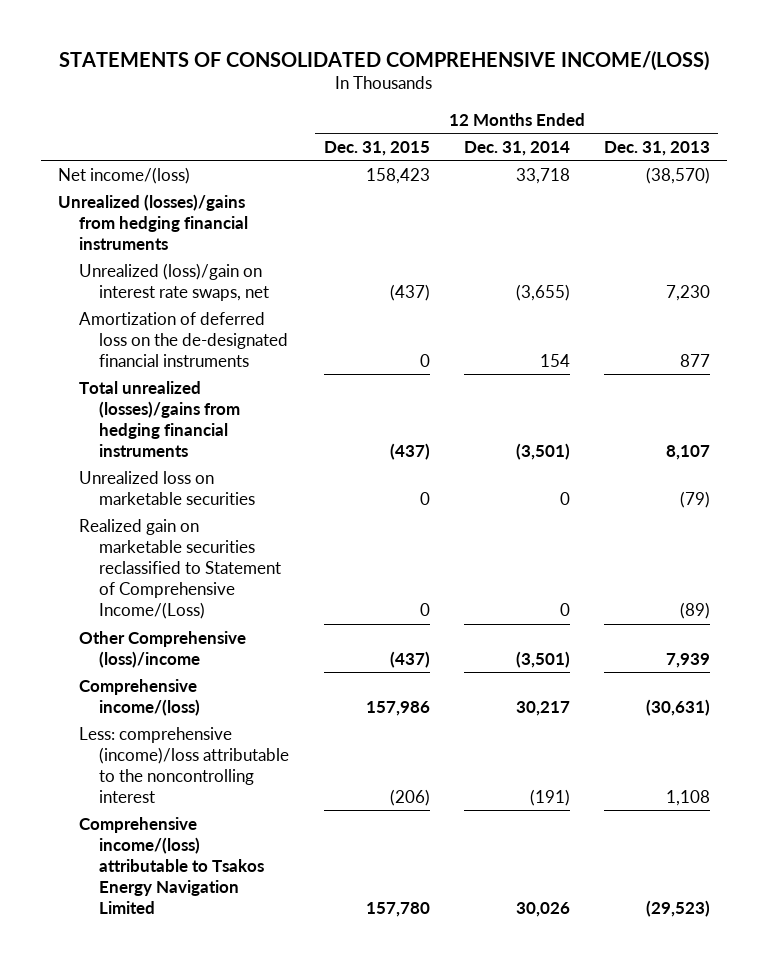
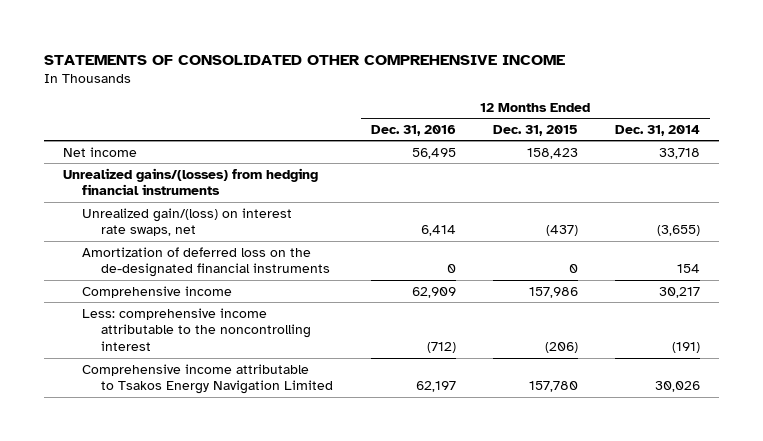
- STATEMENTS OF CONSOLIDATED COMPREHENSIVE INCOME/(LOSS)
+ STATEMENTS OF CONSOLIDATED OTHER COMPREHENSIVE INCOME
- | 12 Months Ended Dec. 31, 2015 | 12 Months Ended Dec. 31, 2014 | 12 Months Ended Dec. 31, 2013
+ | 12 Months Ended Dec. 31, 2016 | 12 Months Ended Dec. 31, 2015 | 12 Months Ended Dec. 31, 2014
- Net income/(loss) | 158,423 | 33,718 | (38,570)
- Unrealized (losses)/gains from hedging financial instruments
- Unrealized (loss)/gain on interest rate swaps, net | (437) | (3,655) | 7,230
+ Net income | 56,495 | 158,423 | 33,718
+ Unrealized gains/(losses) from hedging financial instruments
+ Unrealized gain/(loss) on interest rate swaps, net | 6,414 | (437) | (3,655)
- Total unrealized (losses)/gains from hedging financial instruments | (437) | (3,501) | 8,107
- Unrealized loss on marketable securities | 0 | 0 | (79)
- Realized gain on marketable securities reclassified to Statement of Comprehensive Income/(Loss) | 0 | 0 | (89)
- Other Comprehensive (loss)/income | (437) | (3,501) | 7,939
- Comprehensive income/(loss) | 157,986 | 30,217 | (30,631)
- Less: comprehensive (income)/loss attributable to the noncontrolling interest | (206) | (191) | 1,108
- Comprehensive income/(loss) attributable to Tsakos Energy Navigation Limited | 157,780 | 30,026 | (29,523)
+ Comprehensive income | 62,909 | 157,986 | 30,217
+ Less: comprehensive income attributable to the noncontrolling interest | (712) | (206) | (191)
+ Comprehensive income attributable to Tsakos Energy Navigation Limited | 62,197 | 157,780 | 30,026

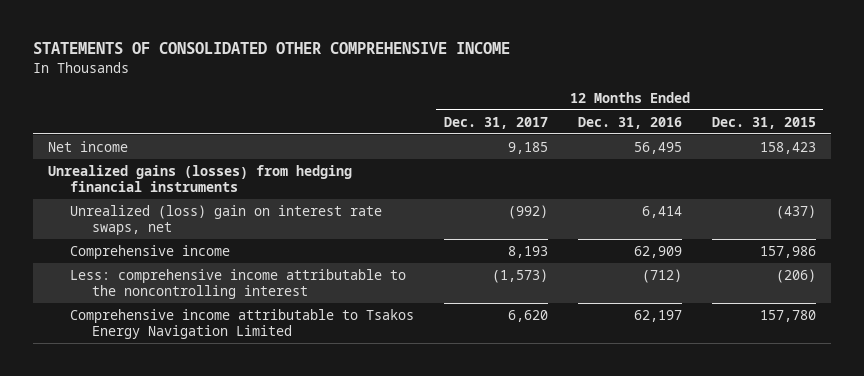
- | 12 Months Ended Dec. 31, 2016 | 12 Months Ended Dec. 31, 2015 | 12 Months Ended Dec. 31, 2014
+ | 12 Months Ended Dec. 31, 2017 | 12 Months Ended Dec. 31, 2016 | 12 Months Ended Dec. 31, 2015
- Unrealized gains/(losses) from hedging financial instruments
- Unrealized gain/(loss) on interest rate swaps, net | 6,414 | (437) | (3,655)
- Amortization of deferred loss on the de-designated financial instruments | 0 | 0 | 154
+ Unrealized gains (losses) from hedging financial instruments
+ Unrealized (loss) gain on interest rate swaps, net | (992) | 6,414 | (437)

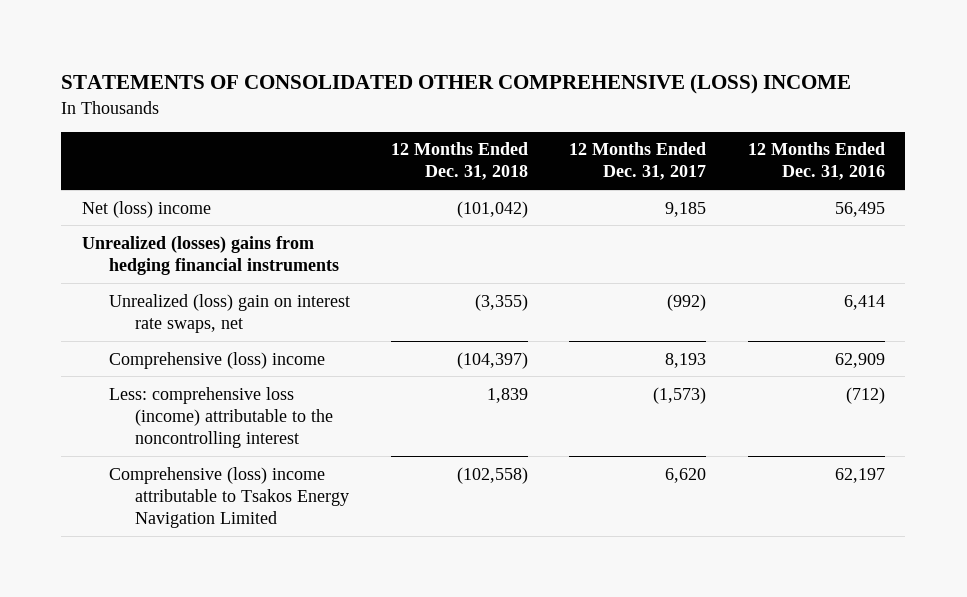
- STATEMENTS OF CONSOLIDATED OTHER COMPREHENSIVE INCOME
+ STATEMENTS OF CONSOLIDATED OTHER COMPREHENSIVE (LOSS) INCOME
- | 12 Months Ended Dec. 31, 2017 | 12 Months Ended Dec. 31, 2016 | 12 Months Ended Dec. 31, 2015
+ | 12 Months Ended Dec. 31, 2018 | 12 Months Ended Dec. 31, 2017 | 12 Months Ended Dec. 31, 2016
- Net income | 9,185 | 56,495 | 158,423
- Unrealized gains (losses) from hedging financial instruments
+ Net (loss) income | (101,042) | 9,185 | 56,495
+ Unrealized (losses) gains from hedging financial instruments
- Comprehensive income | 8,193 | 62,909 | 157,986
- Less: comprehensive income attributable to the noncontrolling interest | (1,573) | (712) | (206)
- Comprehensive income attributable to Tsakos Energy Navigation Limited | 6,620 | 62,197 | 157,780
+ Comprehensive (loss) income | (104,397) | 8,193 | 62,909
+ Less: comprehensive loss (income) attributable to the noncontrolling interest | 1,839 | (1,573) | (712)
+ Comprehensive (loss) income attributable to Tsakos Energy Navigation Limited | (102,558) | 6,620 | 62,197

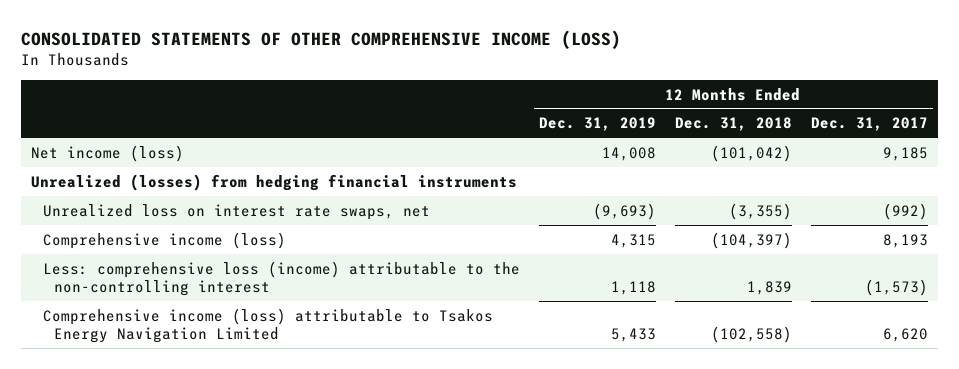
- STATEMENTS OF CONSOLIDATED OTHER COMPREHENSIVE (LOSS) INCOME
+ CONSOLIDATED STATEMENTS OF OTHER COMPREHENSIVE INCOME (LOSS)
- | 12 Months Ended Dec. 31, 2018 | 12 Months Ended Dec. 31, 2017 | 12 Months Ended Dec. 31, 2016
+ | 12 Months Ended Dec. 31, 2019 | 12 Months Ended Dec. 31, 2018 | 12 Months Ended Dec. 31, 2017
- Net (loss) income | (101,042) | 9,185 | 56,495
- Unrealized (losses) gains from hedging financial instruments
- Unrealized (loss) gain on interest rate swaps, net | (3,355) | (992) | 6,414
- Comprehensive (loss) income | (104,397) | 8,193 | 62,909
- Less: comprehensive loss (income) attributable to the noncontrolling interest | 1,839 | (1,573) | (712)
- Comprehensive (loss) income attributable to Tsakos Energy Navigation Limited | (102,558) | 6,620 | 62,197
+ Net income (loss) | 14,008 | (101,042) | 9,185
+ Unrealized (losses) from hedging financial instruments
+ Unrealized loss on interest rate swaps, net | (9,693) | (3,355) | (992)
+ Comprehensive income (loss) | 4,315 | (104,397) | 8,193
+ Less: comprehensive loss (income) attributable to the non-controlling interest | 1,118 | 1,839 | (1,573)
+ Comprehensive income (loss) attributable to Tsakos Energy Navigation Limited | 5,433 | (102,558) | 6,620

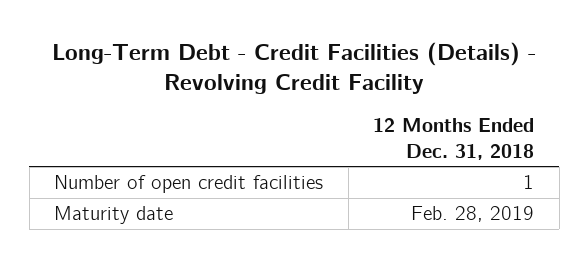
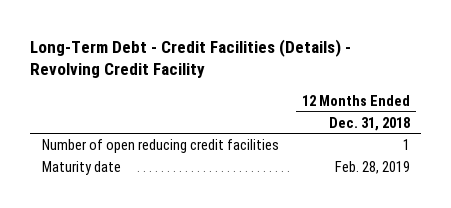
- Number of open credit facilities | 1
+ Number of open reducing credit facilities | 1

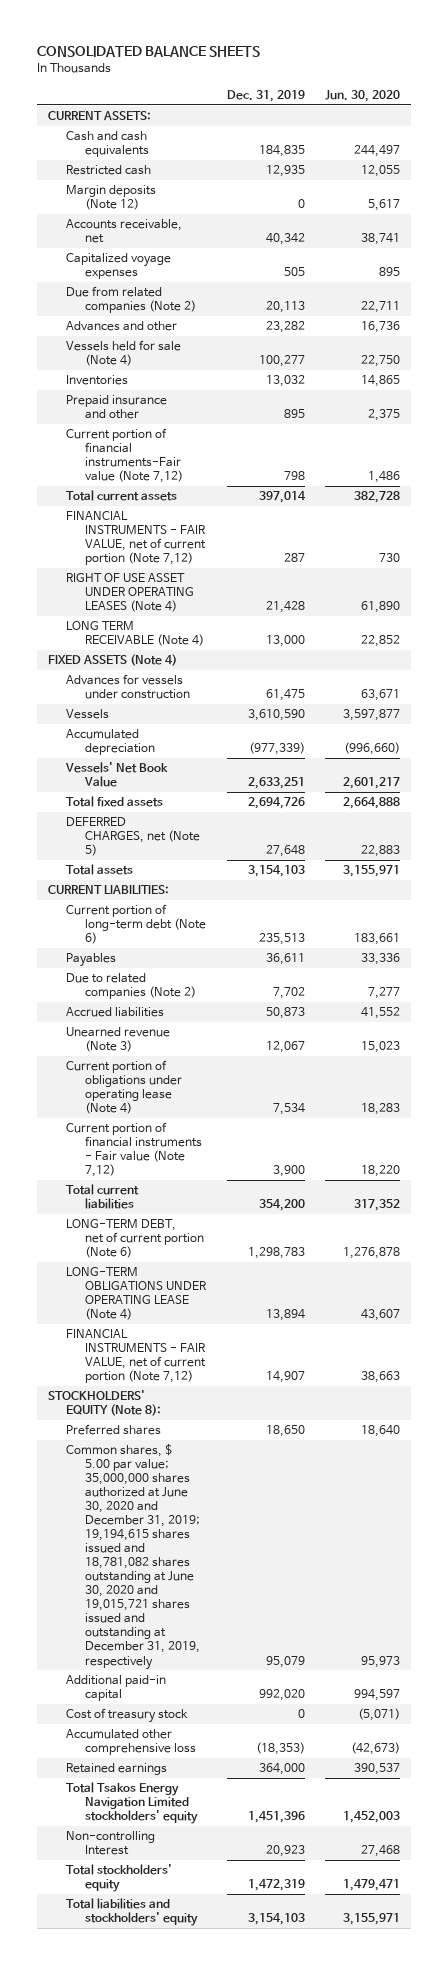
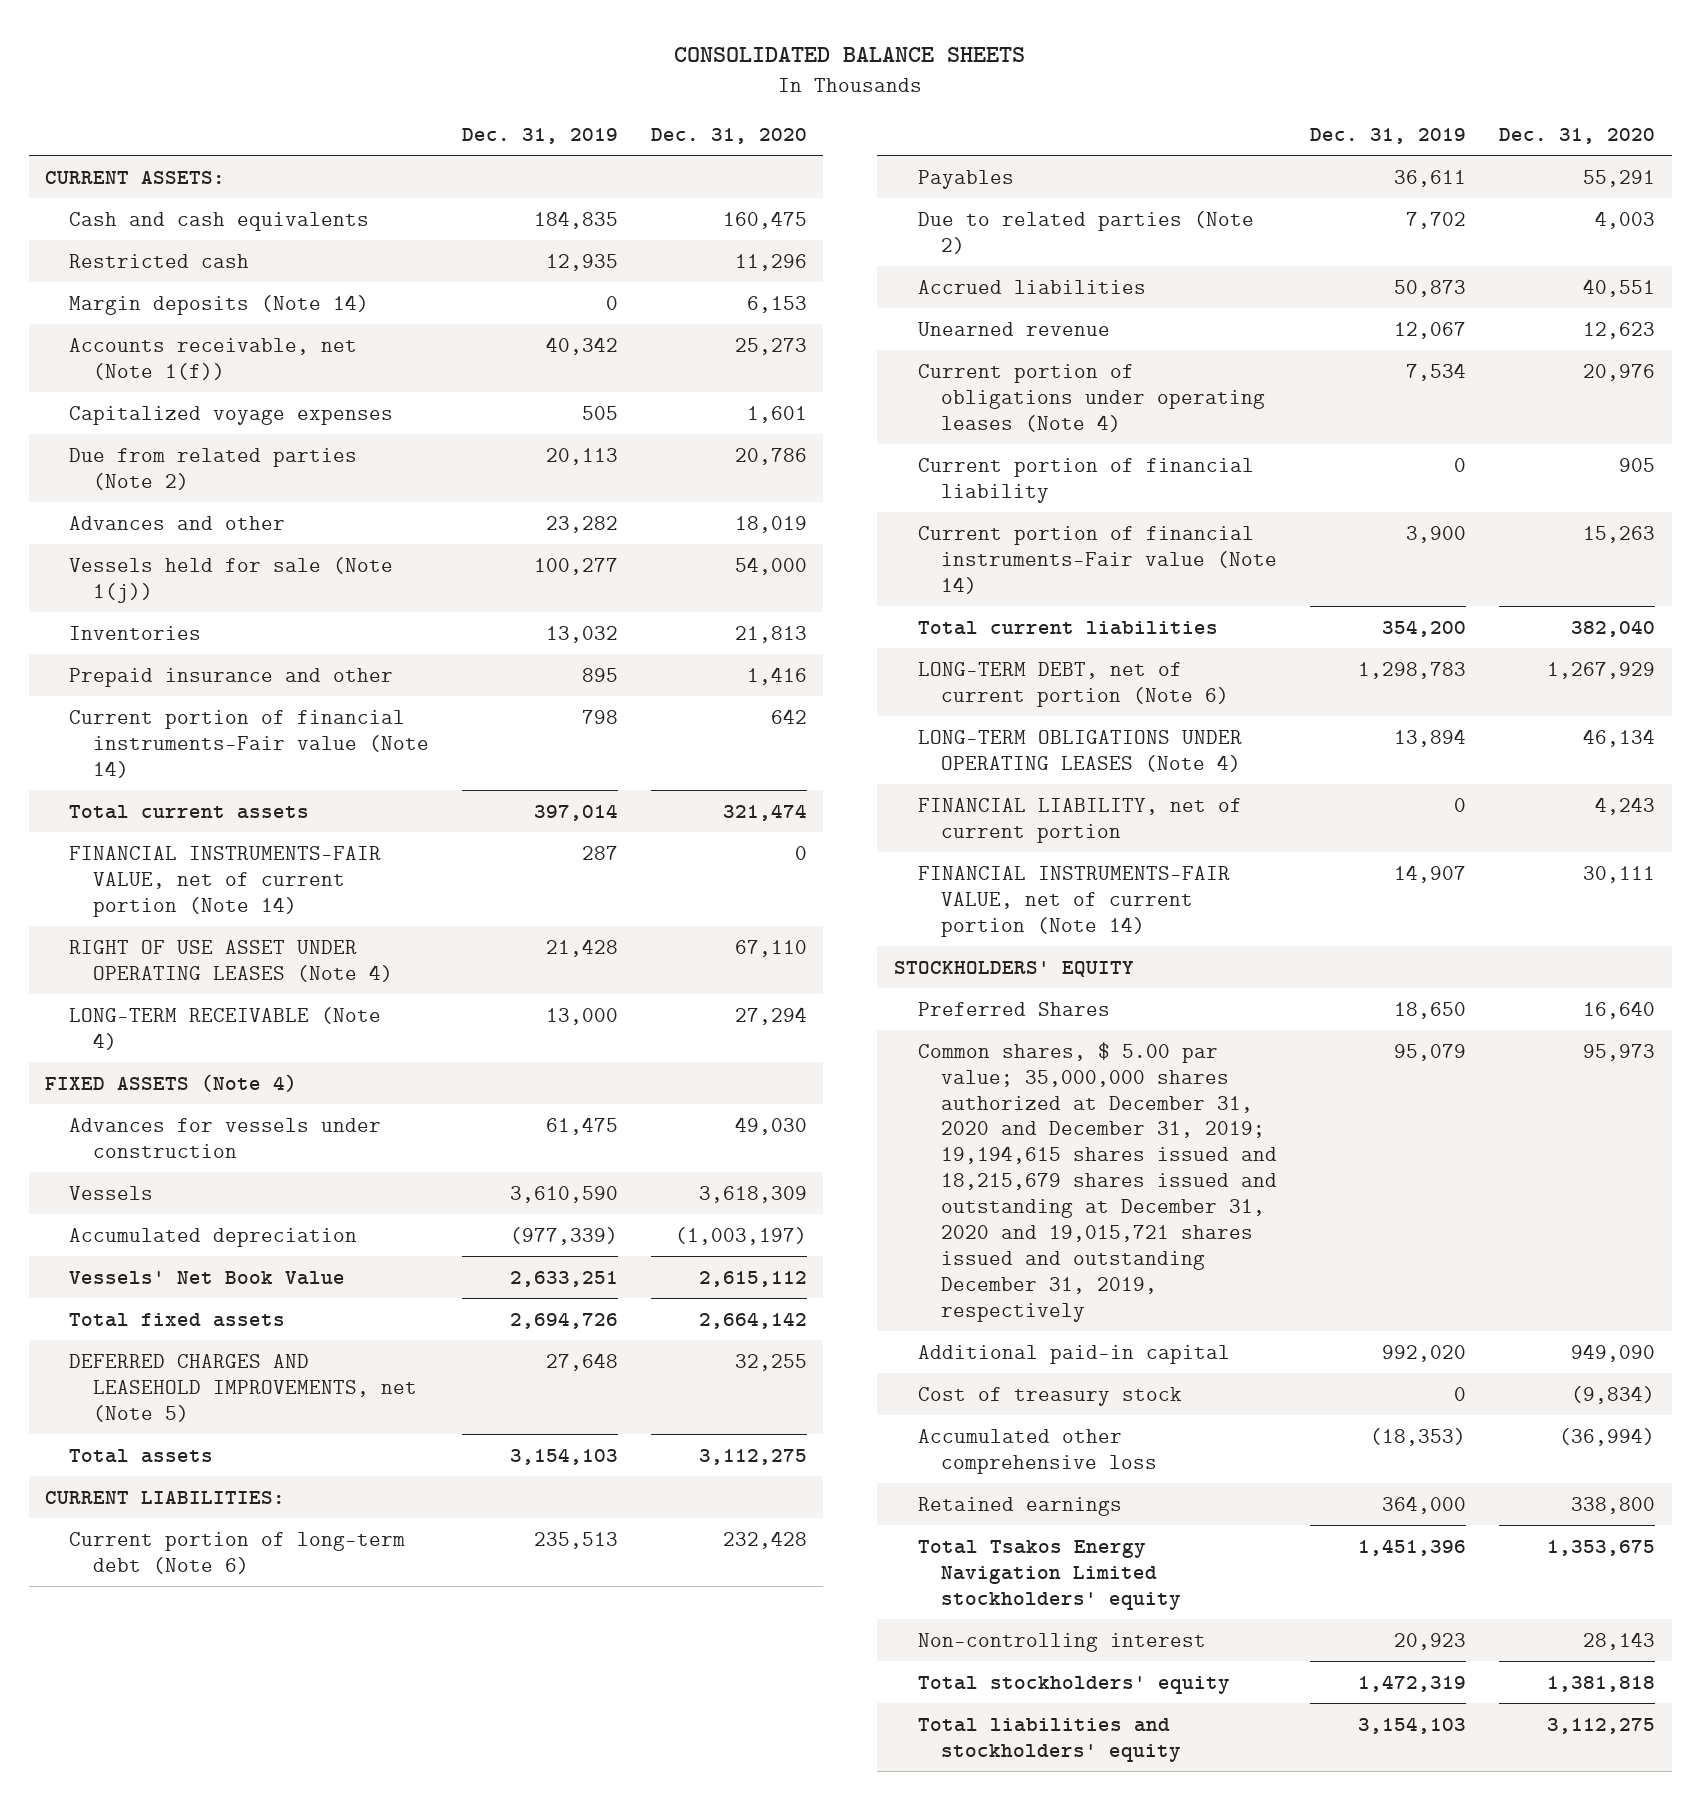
- | Dec. 31, 2019 | Jun. 30, 2020
+ | Dec. 31, 2019 | Dec. 31, 2020
- Margin deposits (Note 12) | 0 | 5,617
- Accounts receivable, net | 40,342 | 38,741
+ Margin deposits (Note 14) | 0 | 6,153
+ Accounts receivable, net (Note 1(f)) | 40,342 | 25,273
- Due from related companies (Note 2) | 20,113 | 22,711
+ Due from related parties (Note 2) | 20,113 | 20,786
- Vessels held for sale (Note 4) | 100,277 | 22,750
+ Vessels held for sale (Note 1(j)) | 100,277 | 54,000
- Current portion of financial instruments-Fair value (Note 7,12) | 798 | 1,486
+ Current portion of financial instruments-Fair value (Note 14) | 798 | 642
- FINANCIAL INSTRUMENTS - FAIR VALUE, net of current portion (Note 7,12) | 287 | 730
+ FINANCIAL INSTRUMENTS-FAIR VALUE, net of current portion (Note 14) | 287 | 0
- LONG TERM RECEIVABLE (Note 4) | 13,000 | 22,852
+ LONG-TERM RECEIVABLE (Note 4) | 13,000 | 27,294
- DEFERRED CHARGES, net (Note 5) | 27,648 | 22,883
+ DEFERRED CHARGES AND LEASEHOLD IMPROVEMENTS, net (Note 5) | 27,648 | 32,255
- Due to related companies (Note 2) | 7,702 | 7,277
+ Due to related parties (Note 2) | 7,702 | 4,003
- Unearned revenue (Note 3) | 12,067 | 15,023
- Current portion of obligations under operating lease (Note 4) | 7,534 | 18,283
- Current portion of financial instruments - Fair value (Note 7,12) | 3,900 | 18,220
+ Unearned revenue | 12,067 | 12,623
+ Current portion of obligations under operating leases (Note 4) | 7,534 | 20,976
+ Current portion of financial liability | 0 | 905
+ Current portion of financial instruments-Fair value (Note 14) | 3,900 | 15,263
- LONG-TERM OBLIGATIONS UNDER OPERATING LEASE (Note 4) | 13,894 | 43,607
- FINANCIAL INSTRUMENTS - FAIR VALUE, net of current portion (Note 7,12) | 14,907 | 38,663
- STOCKHOLDERS' EQUITY (Note 8):
- Preferred shares | 18,650 | 18,640
- Common shares, $ 5.00 par value; 35,000,000 shares authorized at June 30, 2020 and December 31, 2019; 19,194,615 shares issued and 18,781,082 shares outstanding at June 30, 2020 and 19,015,721 shares issued and outstanding at December 31, 2019, respectively | 95,079 | 95,973
+ LONG-TERM OBLIGATIONS UNDER OPERATING LEASES (Note 4) | 13,894 | 46,134
+ FINANCIAL LIABILITY, net of current portion | 0 | 4,243
+ FINANCIAL INSTRUMENTS-FAIR VALUE, net of current portion (Note 14) | 14,907 | 30,111
+ STOCKHOLDERS' EQUITY
+ Preferred Shares | 18,650 | 16,640
+ Common shares, $ 5.00 par value; 35,000,000 shares authorized at December 31, 2020 and December 31, 2019; 19,194,615 shares issued and 18,215,679 shares issued and outstanding at December 31, 2020 and 19,015,721 shares issued and outstanding December 31, 2019, respectively | 95,079 | 95,973
- Non-controlling Interest | 20,923 | 27,468
+ Non-controlling interest | 20,923 | 28,143

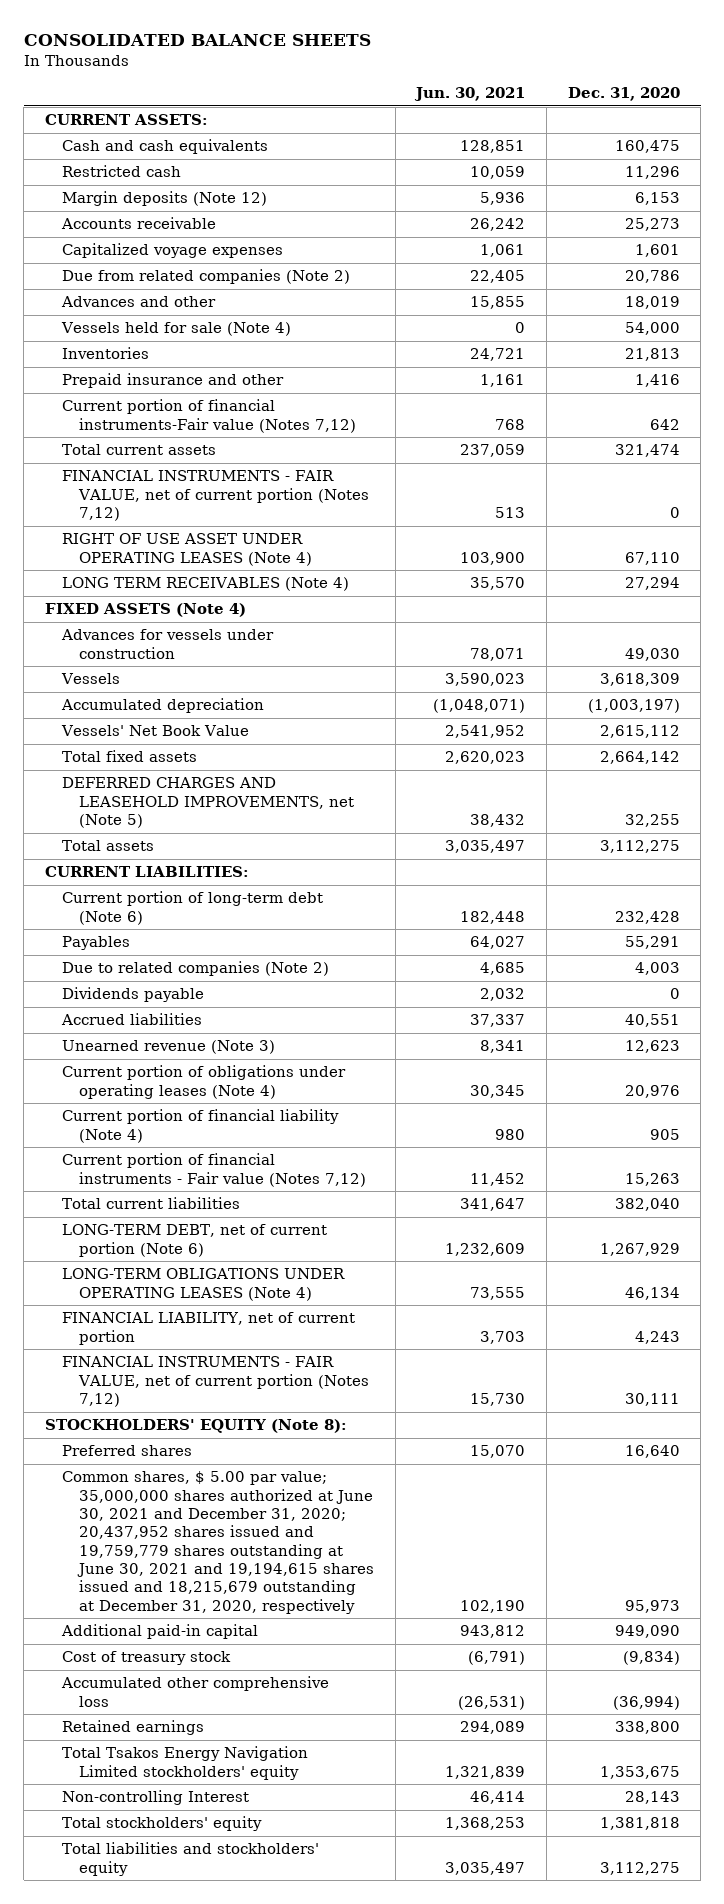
- | Dec. 31, 2019 | Dec. 31, 2020
+ | Jun. 30, 2021 | Dec. 31, 2020
- Margin deposits (Note 14) | 0 | 6,153
- Accounts receivable, net (Note 1(f)) | 40,342 | 25,273
+ Margin deposits (Note 12) | 5,936 | 6,153
+ Accounts receivable | 26,242 | 25,273
- Due from related parties (Note 2) | 20,113 | 20,786
+ Due from related companies (Note 2) | 22,405 | 20,786
- Vessels held for sale (Note 1(j)) | 100,277 | 54,000
+ Vessels held for sale (Note 4) | 0 | 54,000
- Current portion of financial instruments-Fair value (Note 14) | 798 | 642
+ Current portion of financial instruments-Fair value (Notes 7,12) | 768 | 642
- FINANCIAL INSTRUMENTS-FAIR VALUE, net of current portion (Note 14) | 287 | 0
+ FINANCIAL INSTRUMENTS - FAIR VALUE, net of current portion (Notes 7,12) | 513 | 0
- LONG-TERM RECEIVABLE (Note 4) | 13,000 | 27,294
+ LONG TERM RECEIVABLES (Note 4) | 35,570 | 27,294
- Due to related parties (Note 2) | 7,702 | 4,003
+ Due to related companies (Note 2) | 4,685 | 4,003
+ Dividends payable | 2,032 | 0
- Unearned revenue | 12,067 | 12,623
+ Unearned revenue (Note 3) | 8,341 | 12,623
- Current portion of financial liability | 0 | 905
- Current portion of financial instruments-Fair value (Note 14) | 3,900 | 15,263
+ Current portion of financial liability (Note 4) | 980 | 905
+ Current portion of financial instruments - Fair value (Notes 7,12) | 11,452 | 15,263
- FINANCIAL INSTRUMENTS-FAIR VALUE, net of current portion (Note 14) | 14,907 | 30,111
- STOCKHOLDERS' EQUITY
- Preferred Shares | 18,650 | 16,640
- Common shares, $ 5.00 par value; 35,000,000 shares authorized at December 31, 2020 and December 31, 2019; 19,194,615 shares issued and 18,215,679 shares issued and outstanding at December 31, 2020 and 19,015,721 shares issued and outstanding December 31, 2019, respectively | 95,079 | 95,973
+ FINANCIAL INSTRUMENTS - FAIR VALUE, net of current portion (Notes 7,12) | 15,730 | 30,111
+ STOCKHOLDERS' EQUITY (Note 8):
+ Preferred shares | 15,070 | 16,640
+ Common shares, $ 5.00 par value; 35,000,000 shares authorized at June 30, 2021 and December 31, 2020; 20,437,952 shares issued and 19,759,779 shares outstanding at June 30, 2021 and 19,194,615 shares issued and 18,215,679 outstanding at December 31, 2020, respectively | 102,190 | 95,973
- Non-controlling interest | 20,923 | 28,143
+ Non-controlling Interest | 46,414 | 28,143

